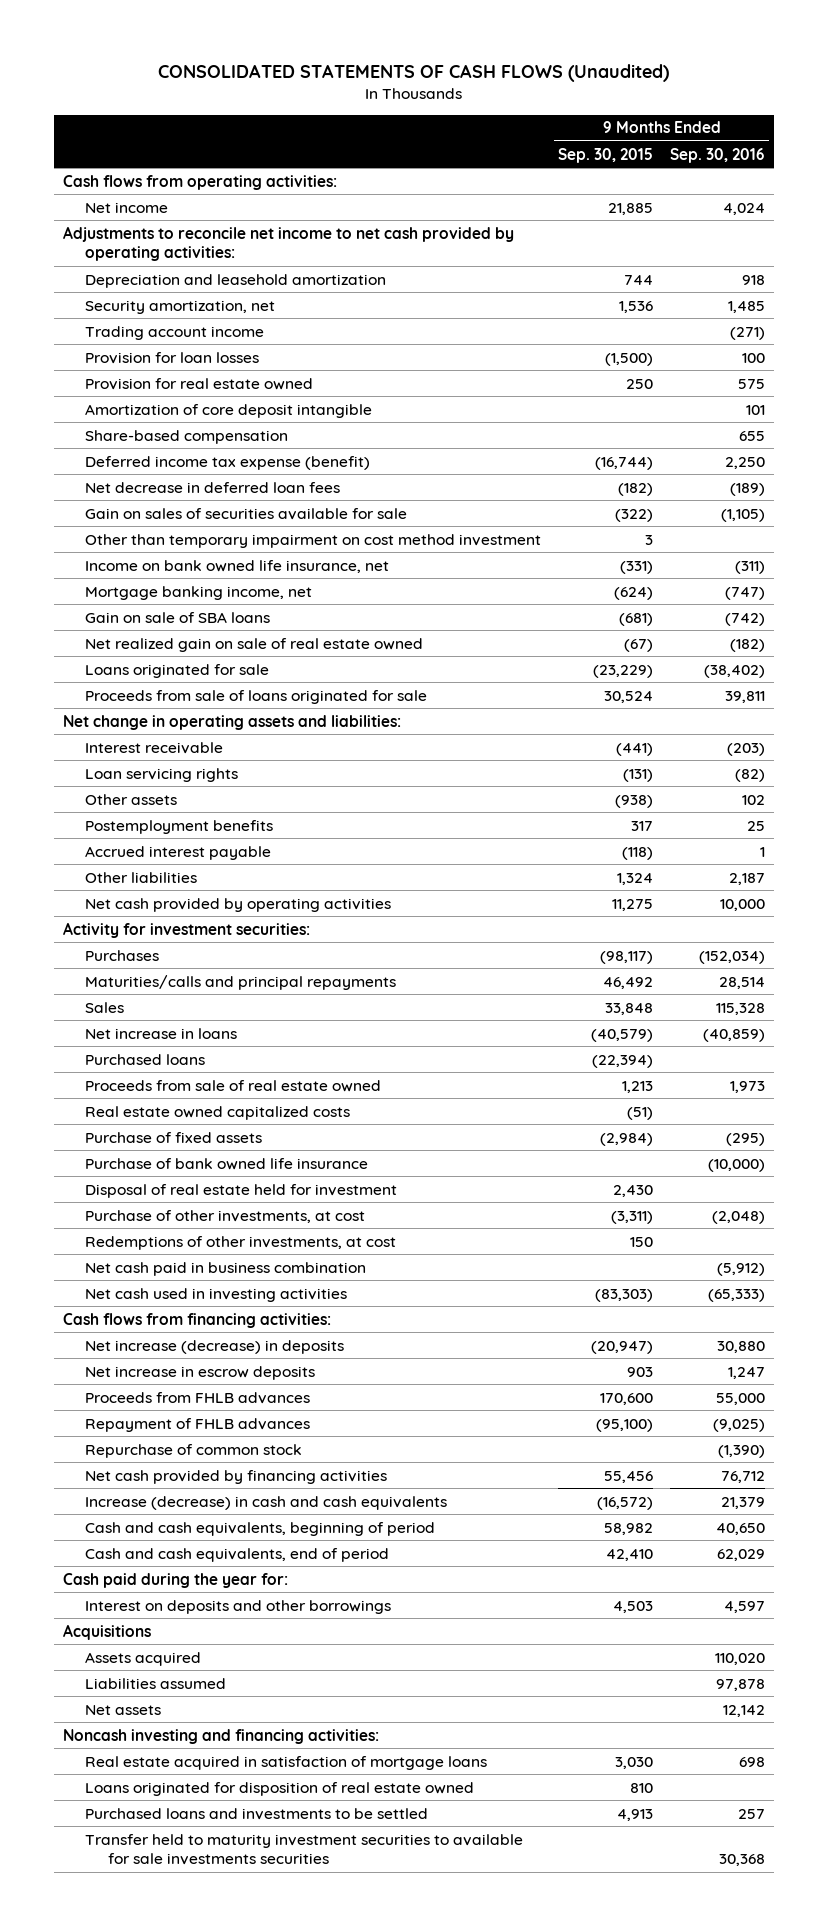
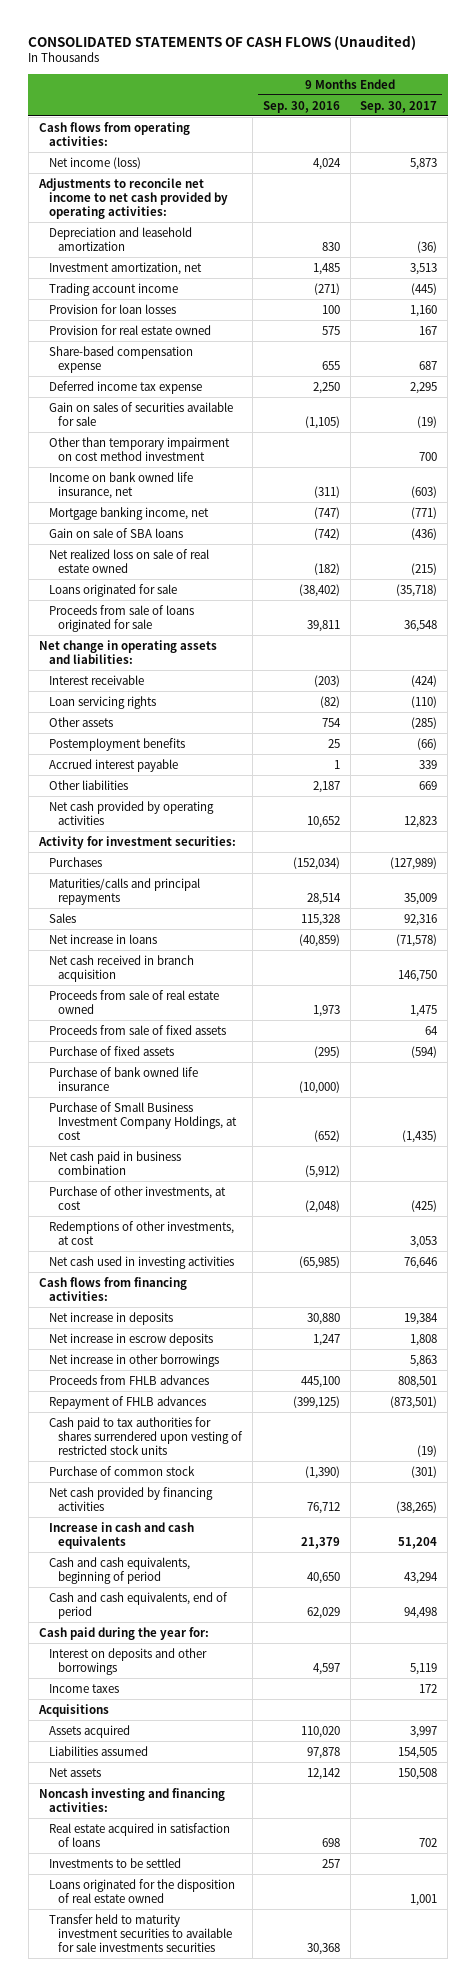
- | 9 Months Ended Sep. 30, 2015 | 9 Months Ended Sep. 30, 2016
+ | 9 Months Ended Sep. 30, 2016 | 9 Months Ended Sep. 30, 2017
- Net income | 21,885 | 4,024
+ Net income (loss) | 4,024 | 5,873
- Depreciation and leasehold amortization | 744 | 918
- Security amortization, net | 1,536 | 1,485
+ Depreciation and leasehold amortization | 830 | (36)
+ Investment amortization, net | 1,485 | 3,513
- Amortization of core deposit intangible | | 101
- Share-based compensation | | 655
- Deferred income tax expense (benefit) | (16,744) | 2,250
- Net decrease in deferred loan fees | (182) | (189)
+ Share-based compensation expense | 655 | 687
+ Deferred income tax expense | 2,250 | 2,295
- Net realized gain on sale of real estate owned | (67) | (182)
+ Net realized loss on sale of real estate owned | (182) | (215)
- Other assets | (938) | 102
+ Other assets | 754 | (285)
- Net cash provided by operating activities | 11,275 | 10,000
+ Net cash provided by operating activities | 10,652 | 12,823
- Purchased loans | (22,394) |
+ Net cash received in branch acquisition | | 146,750
- Real estate owned capitalized costs | (51) |
+ Proceeds from sale of fixed assets | | 64
- Disposal of real estate held for investment | 2,430 |
+ Purchase of Small Business Investment Company Holdings, at cost | (652) | (1,435)
moved up: Net cash paid in business combination | (5,912) |
- Net cash used in investing activities | (83,303) | (65,333)
+ Net cash used in investing activities | (65,985) | 76,646
- Net increase (decrease) in deposits | (20,947) | 30,880
+ Net increase in deposits | 30,880 | 19,384
- Proceeds from FHLB advances | 170,600 | 55,000
- Repayment of FHLB advances | (95,100) | (9,025)
- Repurchase of common stock | | (1,390)
+ Net increase in other borrowings | | 5,863
+ Proceeds from FHLB advances | 445,100 | 808,501
+ Repayment of FHLB advances | (399,125) | (873,501)
+ Cash paid to tax authorities for shares surrendered upon vesting of restricted stock units | | (19)
+ Purchase of common stock | (1,390) | (301)
- Increase (decrease) in cash and cash equivalents | (16,572) | 21,379
+ Increase in cash and cash equivalents | 21,379 | 51,204
+ Income taxes | | 172
- Real estate acquired in satisfaction of mortgage loans | 3,030 | 698
- Loans originated for disposition of real estate owned | 810 |
- Purchased loans and investments to be settled | 4,913 | 257
+ Real estate acquired in satisfaction of loans | 698 | 702
+ Investments to be settled | 257 |
+ Loans originated for the disposition of real estate owned | | 1,001

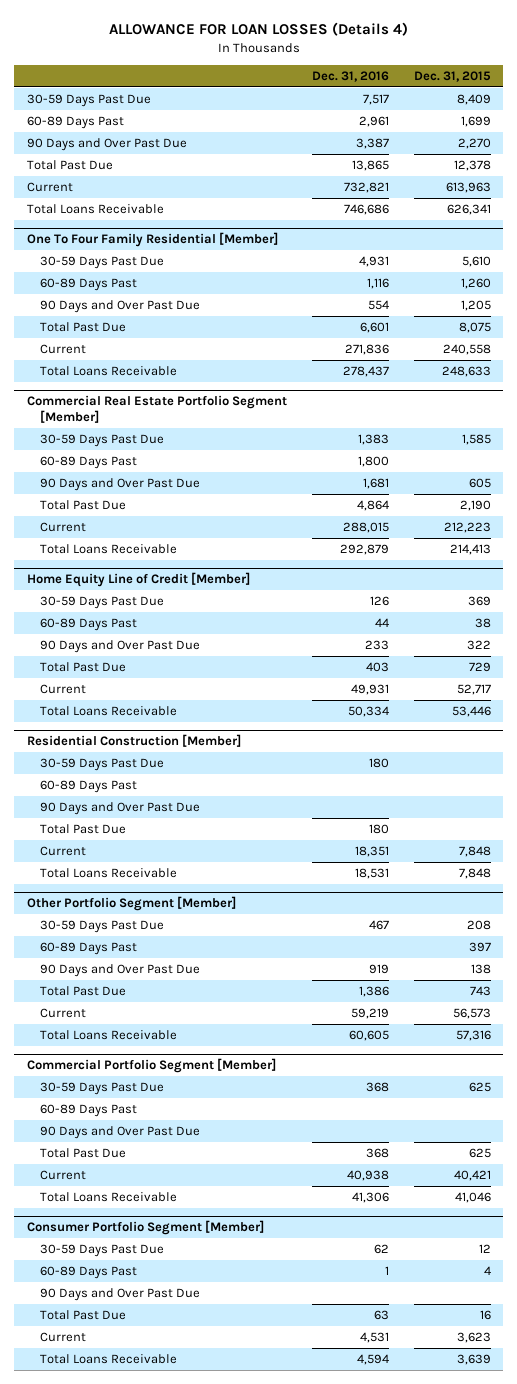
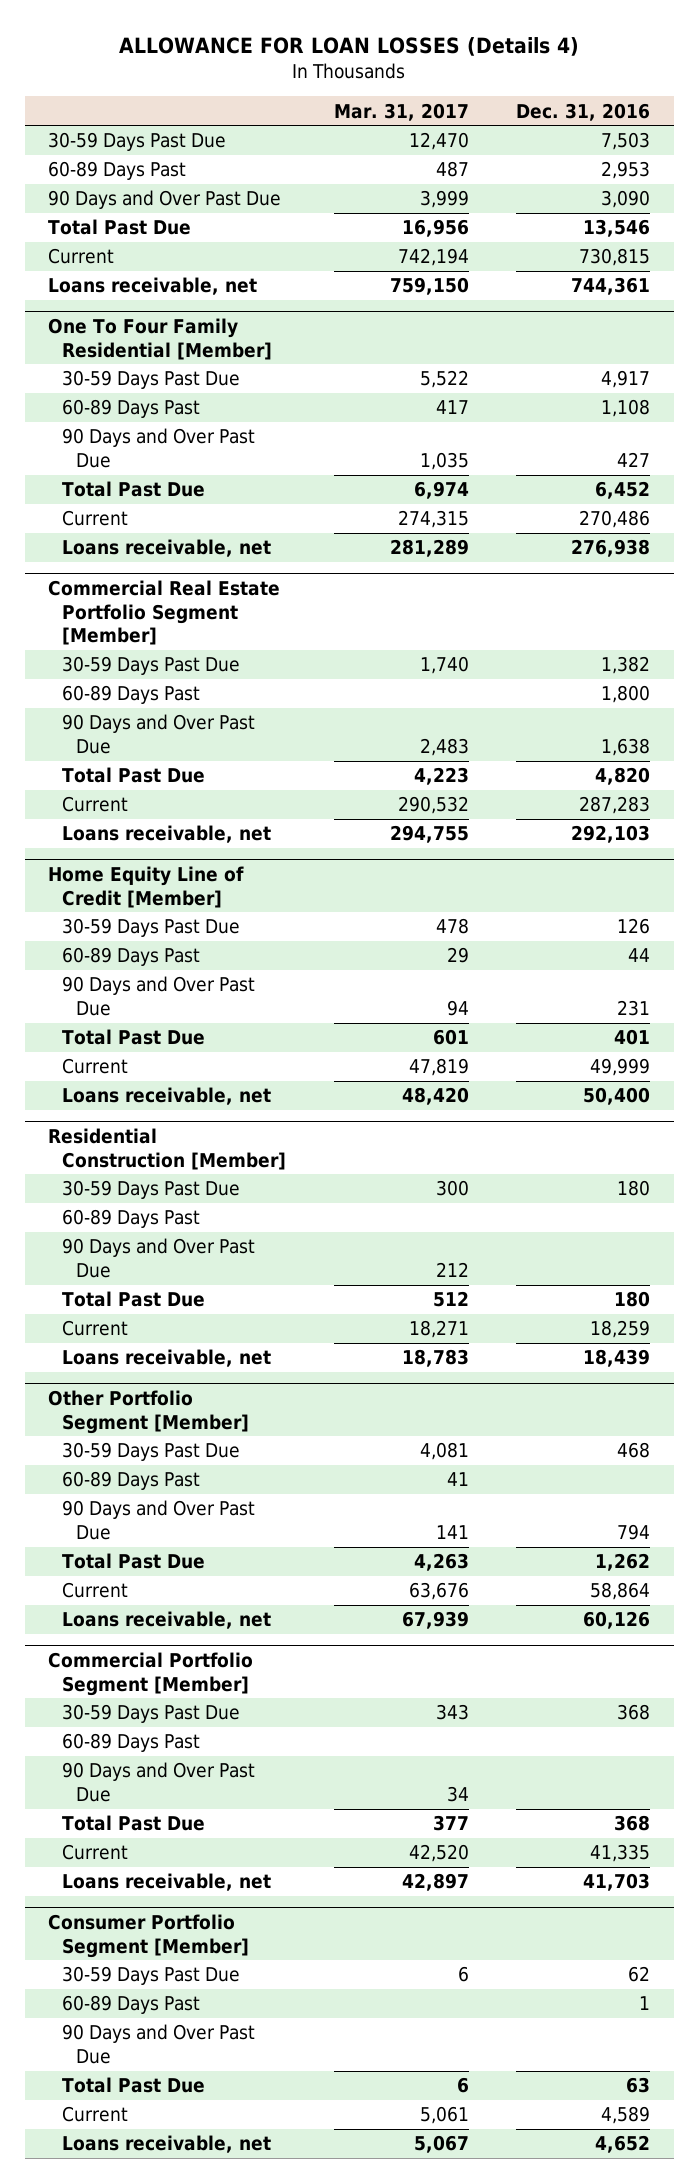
- | Dec. 31, 2016 | Dec. 31, 2015
+ | Mar. 31, 2017 | Dec. 31, 2016
- 30-59 Days Past Due | 7,517 | 8,409
- 60-89 Days Past | 2,961 | 1,699
- 90 Days and Over Past Due | 3,387 | 2,270
- Total Past Due | 13,865 | 12,378
- Current | 732,821 | 613,963
- Total Loans Receivable | 746,686 | 626,341
+ 30-59 Days Past Due | 12,470 | 7,503
+ 60-89 Days Past | 487 | 2,953
+ 90 Days and Over Past Due | 3,999 | 3,090
+ Total Past Due | 16,956 | 13,546
+ Current | 742,194 | 730,815
+ Loans receivable, net | 759,150 | 744,361
@ One To Four Family Residential [Member]
- 30-59 Days Past Due | 4,931 | 5,610
- 60-89 Days Past | 1,116 | 1,260
- 90 Days and Over Past Due | 554 | 1,205
- Total Past Due | 6,601 | 8,075
- Current | 271,836 | 240,558
- Total Loans Receivable | 278,437 | 248,633
+ 30-59 Days Past Due | 5,522 | 4,917
+ 60-89 Days Past | 417 | 1,108
+ 90 Days and Over Past Due | 1,035 | 427
+ Total Past Due | 6,974 | 6,452
+ Current | 274,315 | 270,486
+ Loans receivable, net | 281,289 | 276,938
@ Commercial Real Estate Portfolio Segment [Member]
- 30-59 Days Past Due | 1,383 | 1,585
+ 30-59 Days Past Due | 1,740 | 1,382
- 90 Days and Over Past Due | 1,681 | 605
- Total Past Due | 4,864 | 2,190
- Current | 288,015 | 212,223
- Total Loans Receivable | 292,879 | 214,413
+ 90 Days and Over Past Due | 2,483 | 1,638
+ Total Past Due | 4,223 | 4,820
+ Current | 290,532 | 287,283
+ Loans receivable, net | 294,755 | 292,103
@ Home Equity Line of Credit [Member]
- 90 Days and Over Past Due | 233 | 322
- Total Past Due | 403 | 729
- Current | 49,931 | 52,717
- Total Loans Receivable | 50,334 | 53,446
+ 90 Days and Over Past Due | 94 | 231
+ Total Past Due | 601 | 401
+ Current | 47,819 | 49,999
+ Loans receivable, net | 48,420 | 50,400
@ Residential Construction [Member]
- Current | 18,351 | 7,848
- Total Loans Receivable | 18,531 | 7,848
+ Current | 18,271 | 18,259
+ Loans receivable, net | 18,783 | 18,439
@ Other Portfolio Segment [Member]
- 30-59 Days Past Due | 467 | 208
+ 30-59 Days Past Due | 4,081 | 468
- 90 Days and Over Past Due | 919 | 138
- Total Past Due | 1,386 | 743
- Current | 59,219 | 56,573
- Total Loans Receivable | 60,605 | 57,316
+ 90 Days and Over Past Due | 141 | 794
+ Total Past Due | 4,263 | 1,262
+ Current | 63,676 | 58,864
+ Loans receivable, net | 67,939 | 60,126
@ Commercial Portfolio Segment [Member]
- Current | 40,938 | 40,421
- Total Loans Receivable | 41,306 | 41,046
+ Current | 42,520 | 41,335
+ Loans receivable, net | 42,897 | 41,703
@ Consumer Portfolio Segment [Member]
- Current | 4,531 | 3,623
- Total Loans Receivable | 4,594 | 3,639
+ Current | 5,061 | 4,589
+ Loans receivable, net | 5,067 | 4,652

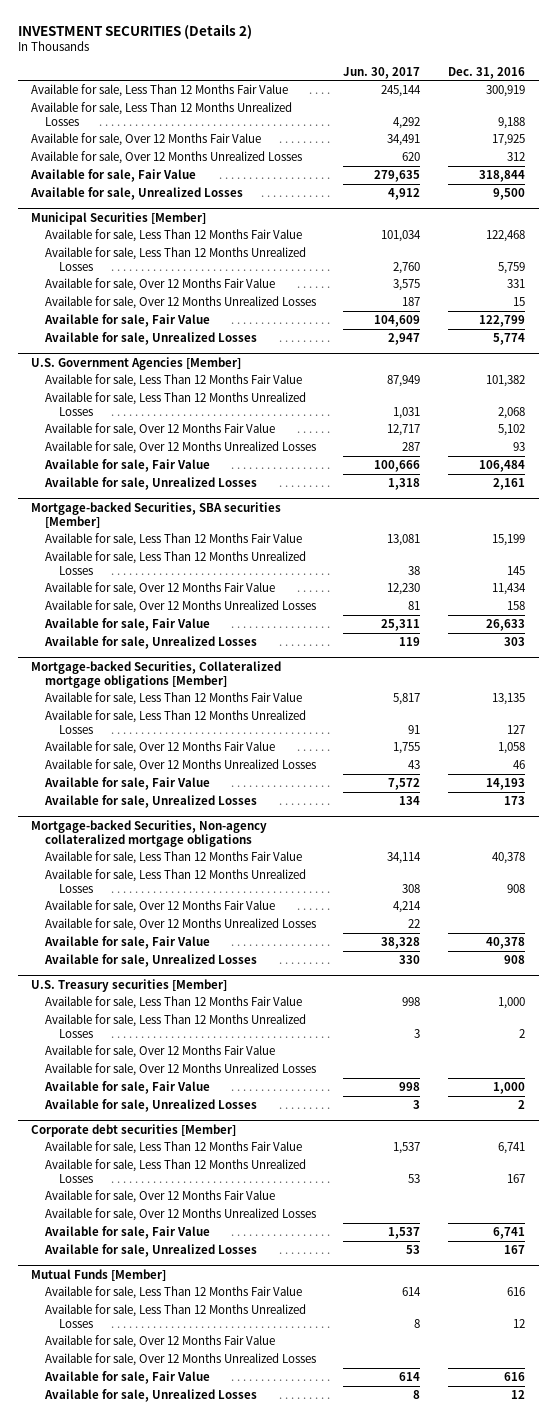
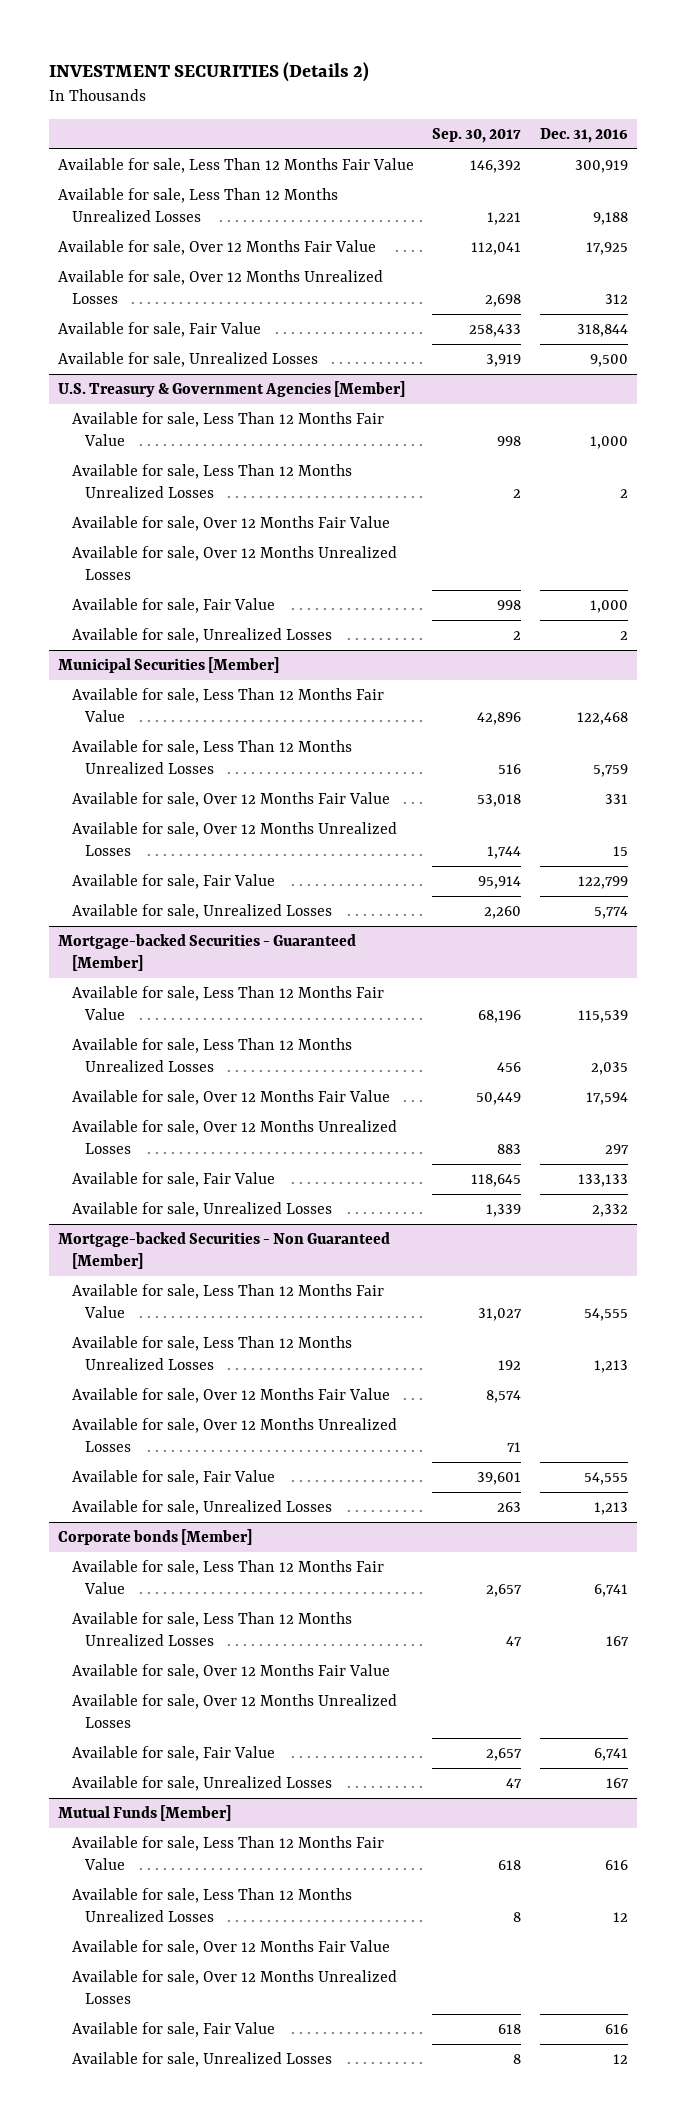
- | Jun. 30, 2017 | Dec. 31, 2016
+ | Sep. 30, 2017 | Dec. 31, 2016
+ U.S. Treasury & Government Agencies [Member]
+ Available for sale, Less Than 12 Months Fair Value | 998 | 1,000
+ Available for sale, Less Than 12 Months Unrealized Losses | 2 | 2
+ Available for sale, Over 12 Months Fair Value
+ Available for sale, Over 12 Months Unrealized Losses
+ Available for sale, Fair Value | 998 | 1,000
+ Available for sale, Unrealized Losses | 2 | 2
- U.S. Government Agencies [Member]
- Available for sale, Less Than 12 Months Fair Value | 87,949 | 101,382
- Available for sale, Less Than 12 Months Unrealized Losses | 1,031 | 2,068
- Available for sale, Over 12 Months Fair Value | 12,717 | 5,102
- Available for sale, Over 12 Months Unrealized Losses | 287 | 93
- Available for sale, Fair Value | 100,666 | 106,484
- Available for sale, Unrealized Losses | 1,318 | 2,161
- Mortgage-backed Securities, SBA securities [Member]
- Available for sale, Less Than 12 Months Fair Value | 13,081 | 15,199
- Available for sale, Less Than 12 Months Unrealized Losses | 38 | 145
- Available for sale, Over 12 Months Fair Value | 12,230 | 11,434
- Available for sale, Over 12 Months Unrealized Losses | 81 | 158
- Available for sale, Fair Value | 25,311 | 26,633
- Available for sale, Unrealized Losses | 119 | 303
- Mortgage-backed Securities, Collateralized mortgage obligations [Member]
- Available for sale, Less Than 12 Months Fair Value | 5,817 | 13,135
- Available for sale, Less Than 12 Months Unrealized Losses | 91 | 127
- Available for sale, Over 12 Months Fair Value | 1,755 | 1,058
- Available for sale, Over 12 Months Unrealized Losses | 43 | 46
- Available for sale, Fair Value | 7,572 | 14,193
- Available for sale, Unrealized Losses | 134 | 173
- Mortgage-backed Securities, Non-agency collateralized mortgage obligations
- Available for sale, Less Than 12 Months Fair Value | 34,114 | 40,378
- Available for sale, Less Than 12 Months Unrealized Losses | 308 | 908
- Available for sale, Over 12 Months Fair Value | 4,214 |
- Available for sale, Over 12 Months Unrealized Losses | 22 |
- Available for sale, Fair Value | 38,328 | 40,378
- Available for sale, Unrealized Losses | 330 | 908
- U.S. Treasury securities [Member]
- Available for sale, Less Than 12 Months Fair Value | 998 | 1,000
- Available for sale, Less Than 12 Months Unrealized Losses | 3 | 2
+ Mortgage-backed Securities - Guaranteed [Member]
+ Available for sale, Less Than 12 Months Fair Value | 68,196 | 115,539
+ Available for sale, Less Than 12 Months Unrealized Losses | 456 | 2,035
+ Available for sale, Over 12 Months Fair Value | 50,449 | 17,594
+ Available for sale, Over 12 Months Unrealized Losses | 883 | 297
+ Available for sale, Fair Value | 118,645 | 133,133
+ Available for sale, Unrealized Losses | 1,339 | 2,332
+ Mortgage-backed Securities - Non Guaranteed [Member]
+ Available for sale, Less Than 12 Months Fair Value | 31,027 | 54,555
+ Available for sale, Less Than 12 Months Unrealized Losses | 192 | 1,213
- Available for sale, Fair Value | 998 | 1,000
- Available for sale, Unrealized Losses | 3 | 2
- Corporate debt securities [Member]
+ Available for sale, Fair Value | 39,601 | 54,555
+ Available for sale, Unrealized Losses | 263 | 1,213
+ Corporate bonds [Member]

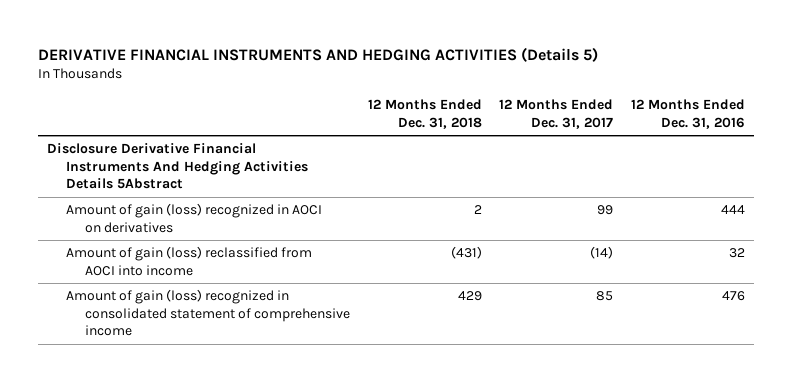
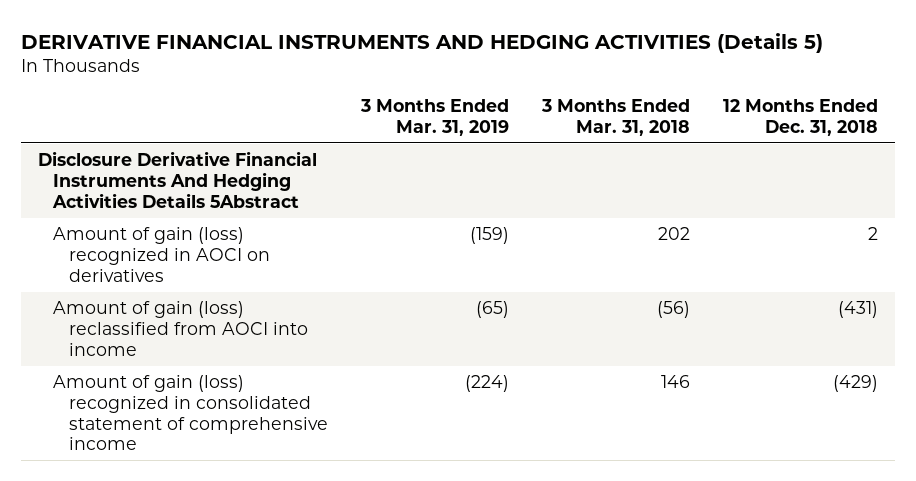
- | 12 Months Ended Dec. 31, 2018 | 12 Months Ended Dec. 31, 2017 | 12 Months Ended Dec. 31, 2016
+ | 3 Months Ended Mar. 31, 2019 | 3 Months Ended Mar. 31, 2018 | 12 Months Ended Dec. 31, 2018
- Amount of gain (loss) recognized in consolidated statement of comprehensive income | 429 | 85 | 476
+ Amount of gain (loss) recognized in consolidated statement of comprehensive income | (224) | 146 | (429)

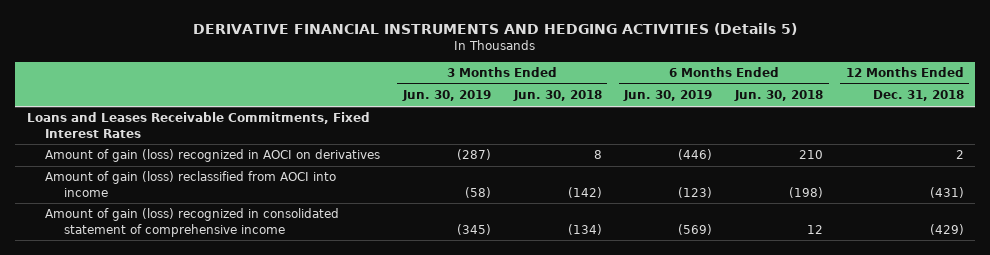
- | 3 Months Ended Mar. 31, 2019 | 3 Months Ended Mar. 31, 2018 | 12 Months Ended Dec. 31, 2018
+ | 3 Months Ended Jun. 30, 2019 | 3 Months Ended Jun. 30, 2018 | 6 Months Ended Jun. 30, 2019 | 6 Months Ended Jun. 30, 2018 | 12 Months Ended Dec. 31, 2018
- Disclosure Derivative Financial Instruments And Hedging Activities Details 5Abstract
+ Loans and Leases Receivable Commitments, Fixed Interest Rates

